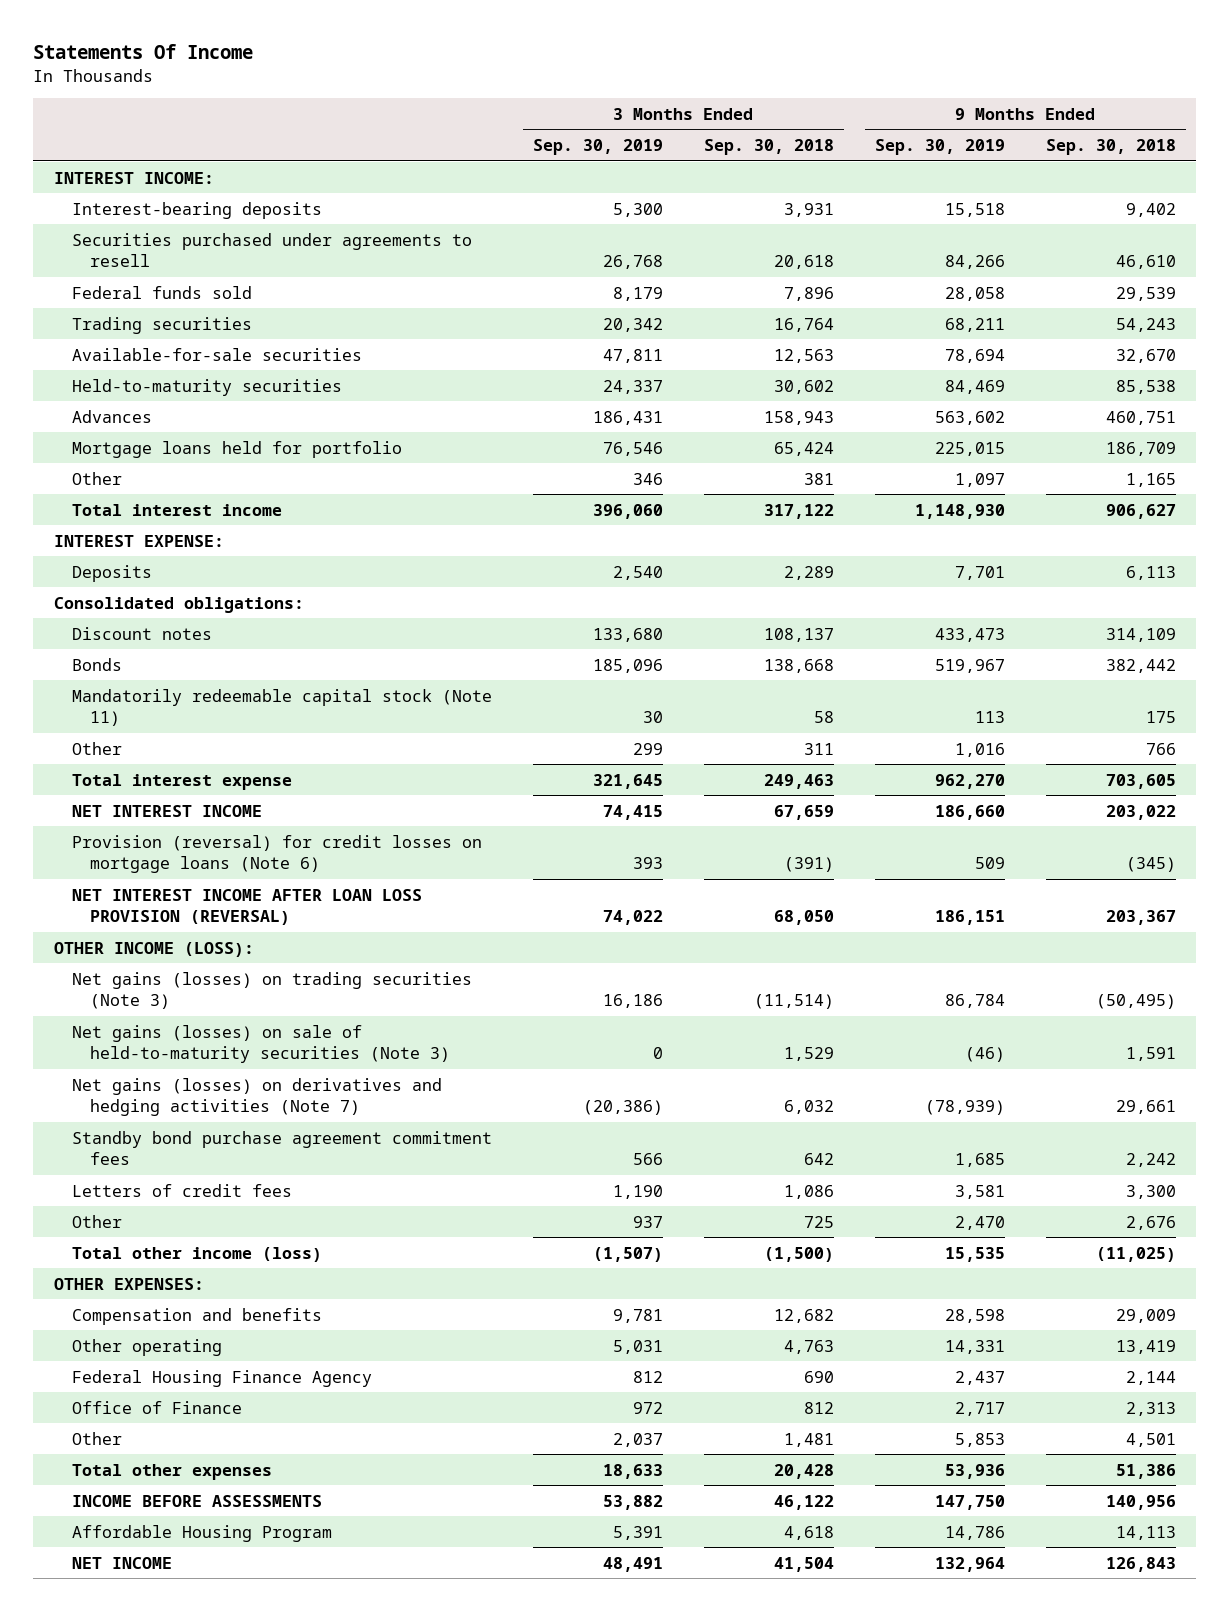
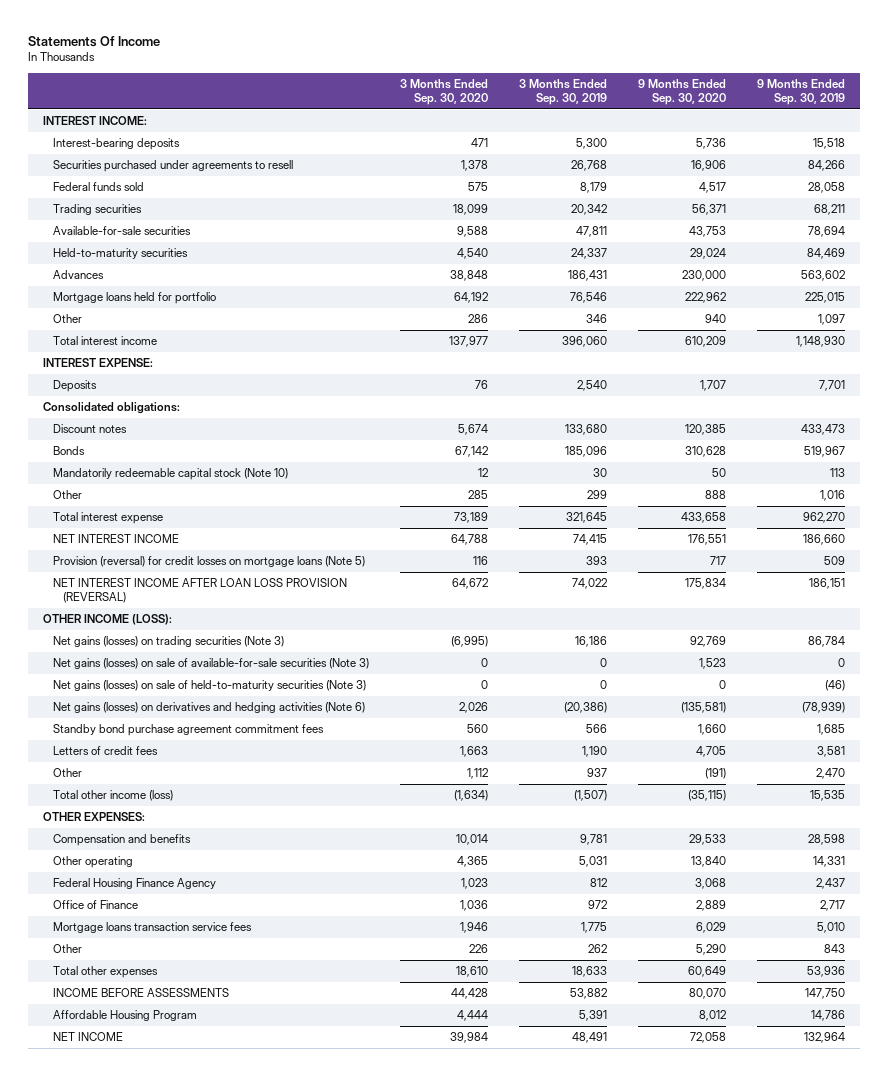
- | 3 Months Ended Sep. 30, 2019 | 3 Months Ended Sep. 30, 2018 | 9 Months Ended Sep. 30, 2019 | 9 Months Ended Sep. 30, 2018
+ | 3 Months Ended Sep. 30, 2020 | 3 Months Ended Sep. 30, 2019 | 9 Months Ended Sep. 30, 2020 | 9 Months Ended Sep. 30, 2019
- Mandatorily redeemable capital stock (Note 11) | 30 | 58 | 113 | 175
+ Mandatorily redeemable capital stock (Note 10) | 12 | 30 | 50 | 113
- Provision (reversal) for credit losses on mortgage loans (Note 6) | 393 | (391) | 509 | (345)
+ Provision (reversal) for credit losses on mortgage loans (Note 5) | 116 | 393 | 717 | 509
+ Net gains (losses) on sale of available-for-sale securities (Note 3) | 0 | 0 | 1,523 | 0
- Net gains (losses) on derivatives and hedging activities (Note 7) | (20,386) | 6,032 | (78,939) | 29,661
+ Net gains (losses) on derivatives and hedging activities (Note 6) | 2,026 | (20,386) | (135,581) | (78,939)
- Other | 2,037 | 1,481 | 5,853 | 4,501
+ Mortgage loans transaction service fees | 1,946 | 1,775 | 6,029 | 5,010
+ Other | 226 | 262 | 5,290 | 843

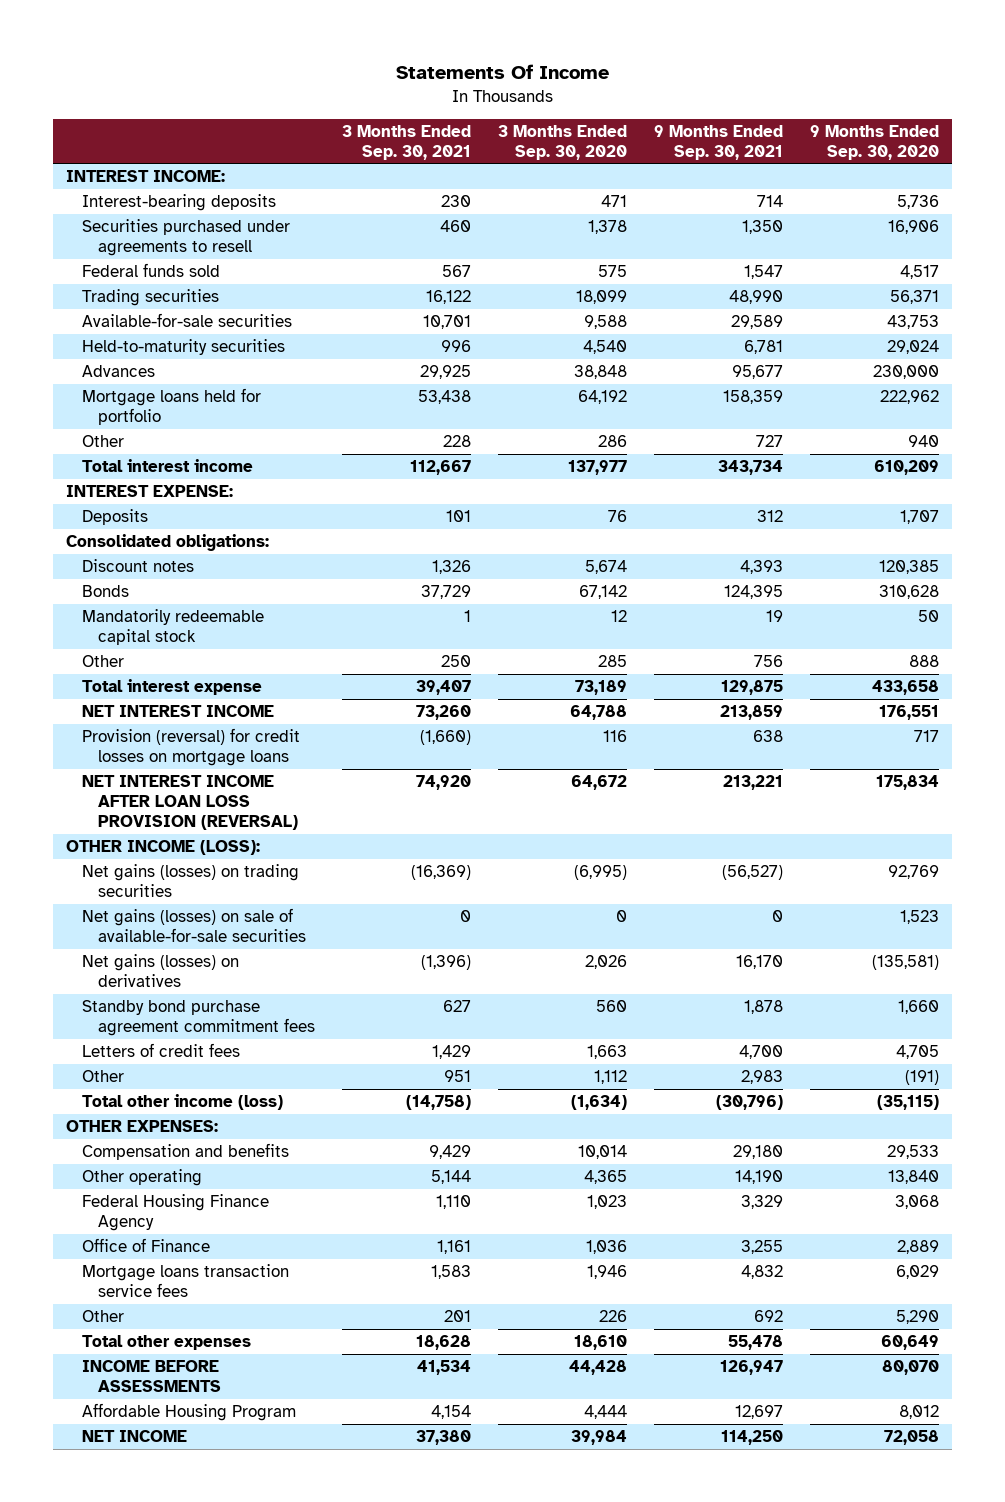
- | 3 Months Ended Sep. 30, 2020 | 3 Months Ended Sep. 30, 2019 | 9 Months Ended Sep. 30, 2020 | 9 Months Ended Sep. 30, 2019
+ | 3 Months Ended Sep. 30, 2021 | 3 Months Ended Sep. 30, 2020 | 9 Months Ended Sep. 30, 2021 | 9 Months Ended Sep. 30, 2020
- Mandatorily redeemable capital stock (Note 10) | 12 | 30 | 50 | 113
+ Mandatorily redeemable capital stock | 1 | 12 | 19 | 50
- Provision (reversal) for credit losses on mortgage loans (Note 5) | 116 | 393 | 717 | 509
+ Provision (reversal) for credit losses on mortgage loans | (1,660) | 116 | 638 | 717
- Net gains (losses) on trading securities (Note 3) | (6,995) | 16,186 | 92,769 | 86,784
- Net gains (losses) on sale of available-for-sale securities (Note 3) | 0 | 0 | 1,523 | 0
- Net gains (losses) on sale of held-to-maturity securities (Note 3) | 0 | 0 | 0 | (46)
- Net gains (losses) on derivatives and hedging activities (Note 6) | 2,026 | (20,386) | (135,581) | (78,939)
+ Net gains (losses) on trading securities | (16,369) | (6,995) | (56,527) | 92,769
+ Net gains (losses) on sale of available-for-sale securities | 0 | 0 | 0 | 1,523
+ Net gains (losses) on derivatives | (1,396) | 2,026 | 16,170 | (135,581)

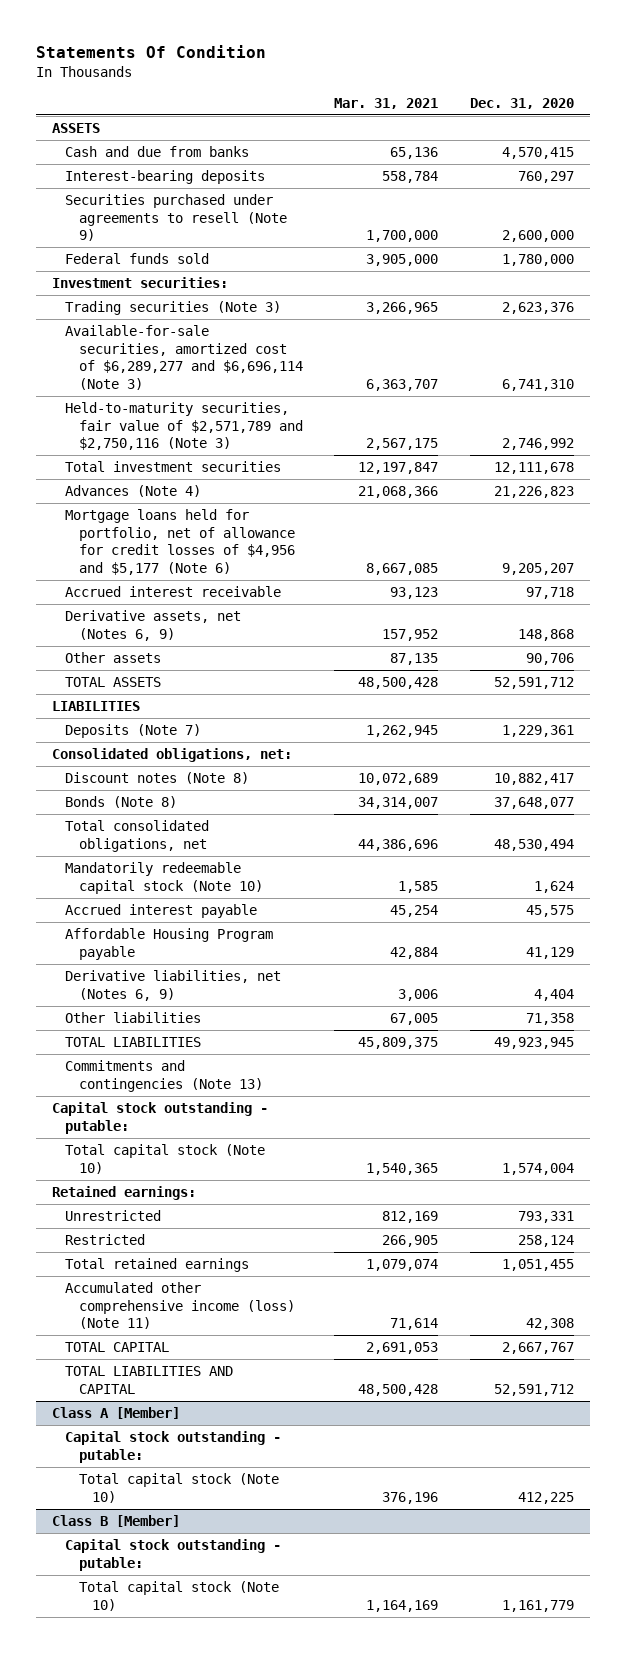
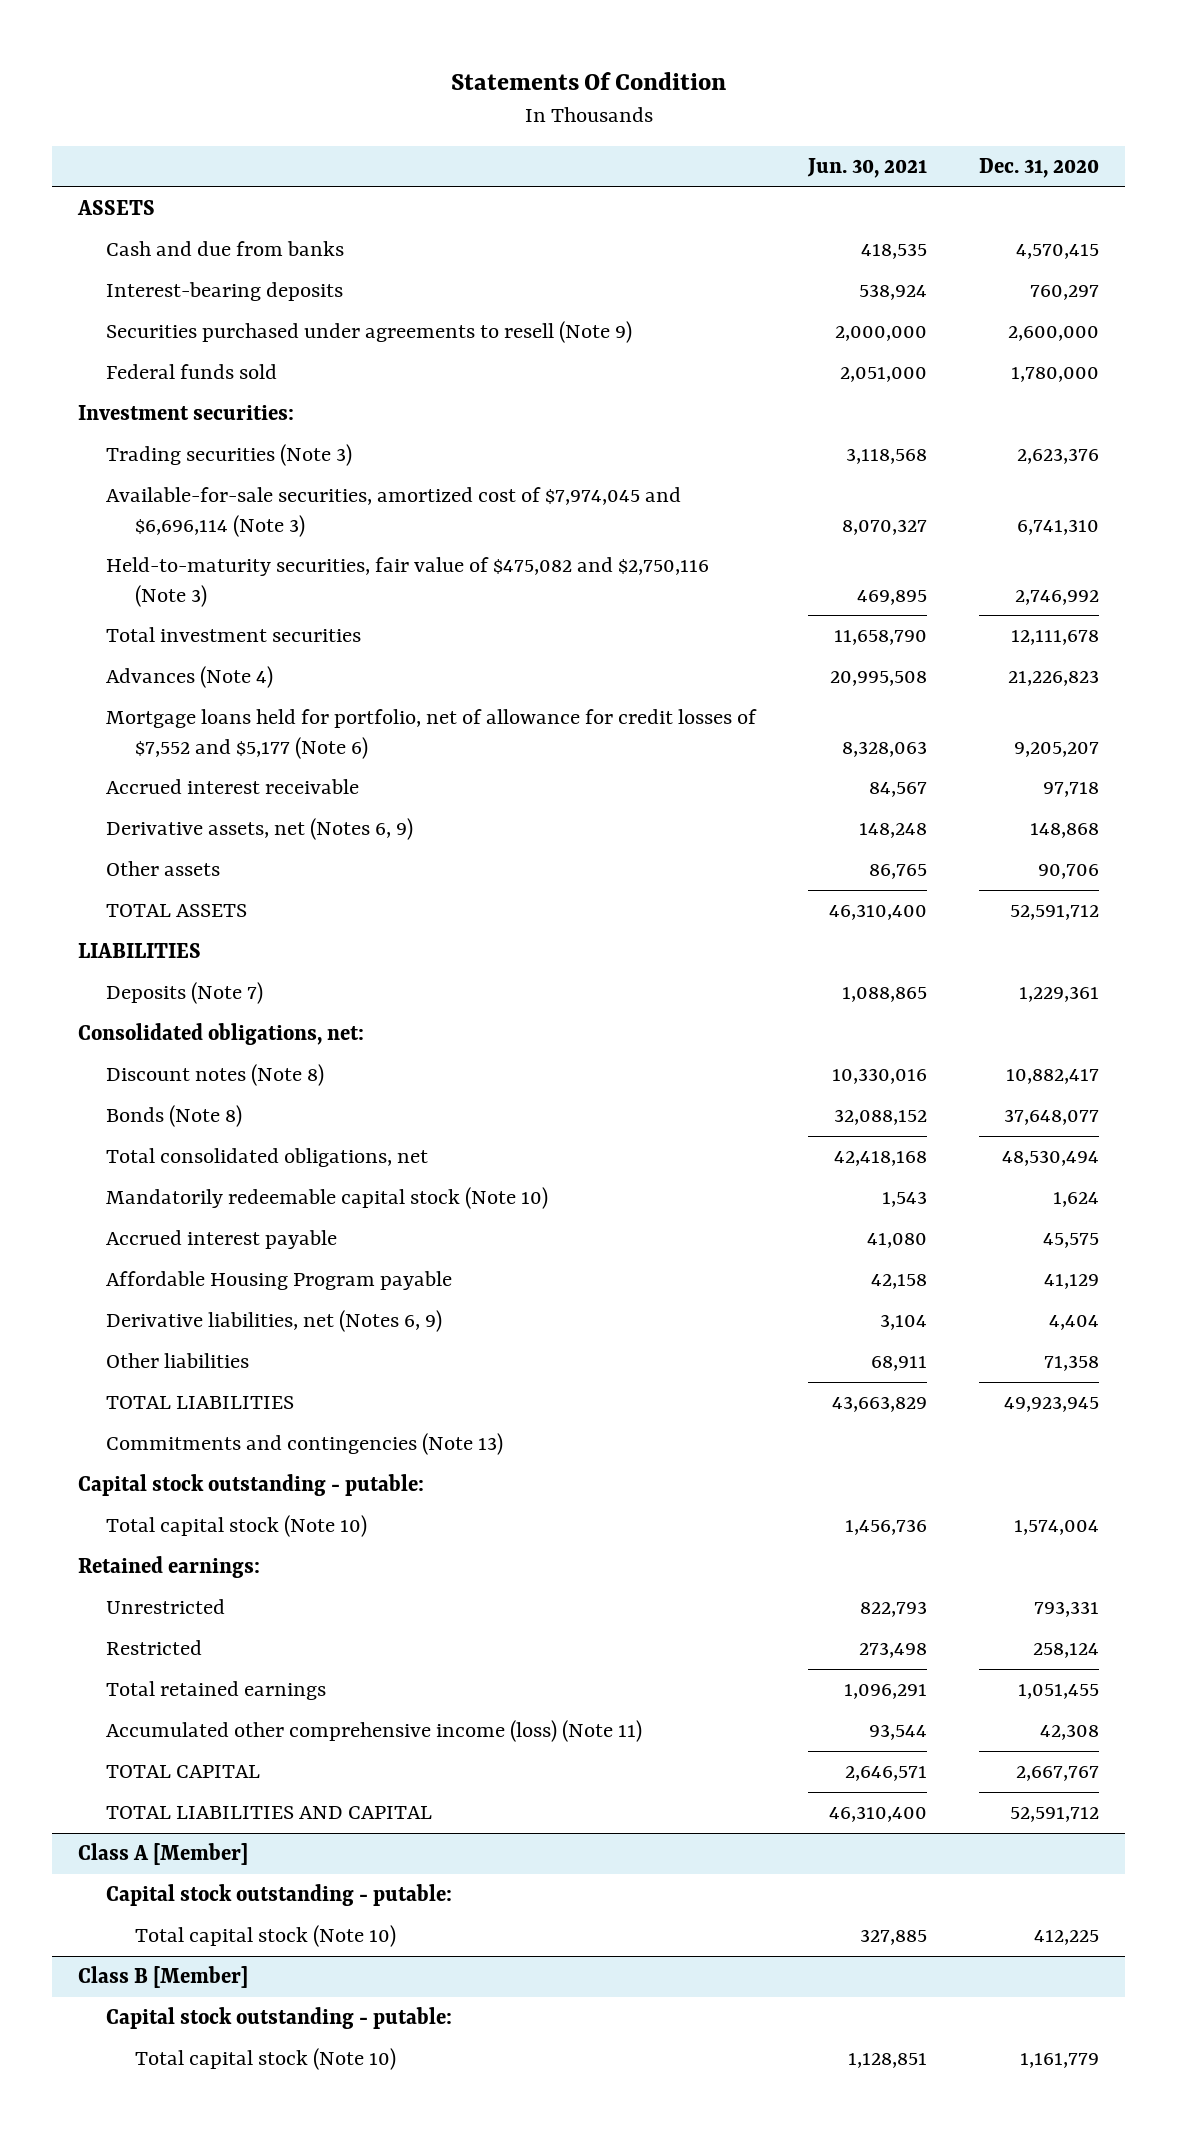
- | Mar. 31, 2021 | Dec. 31, 2020
+ | Jun. 30, 2021 | Dec. 31, 2020
- Available-for-sale securities, amortized cost of $6,289,277 and $6,696,114 (Note 3) | 6,363,707 | 6,741,310
- Held-to-maturity securities, fair value of $2,571,789 and $2,750,116 (Note 3) | 2,567,175 | 2,746,992
+ Available-for-sale securities, amortized cost of $7,974,045 and $6,696,114 (Note 3) | 8,070,327 | 6,741,310
+ Held-to-maturity securities, fair value of $475,082 and $2,750,116 (Note 3) | 469,895 | 2,746,992
- Mortgage loans held for portfolio, net of allowance for credit losses of $4,956 and $5,177 (Note 6) | 8,667,085 | 9,205,207
+ Mortgage loans held for portfolio, net of allowance for credit losses of $7,552 and $5,177 (Note 6) | 8,328,063 | 9,205,207

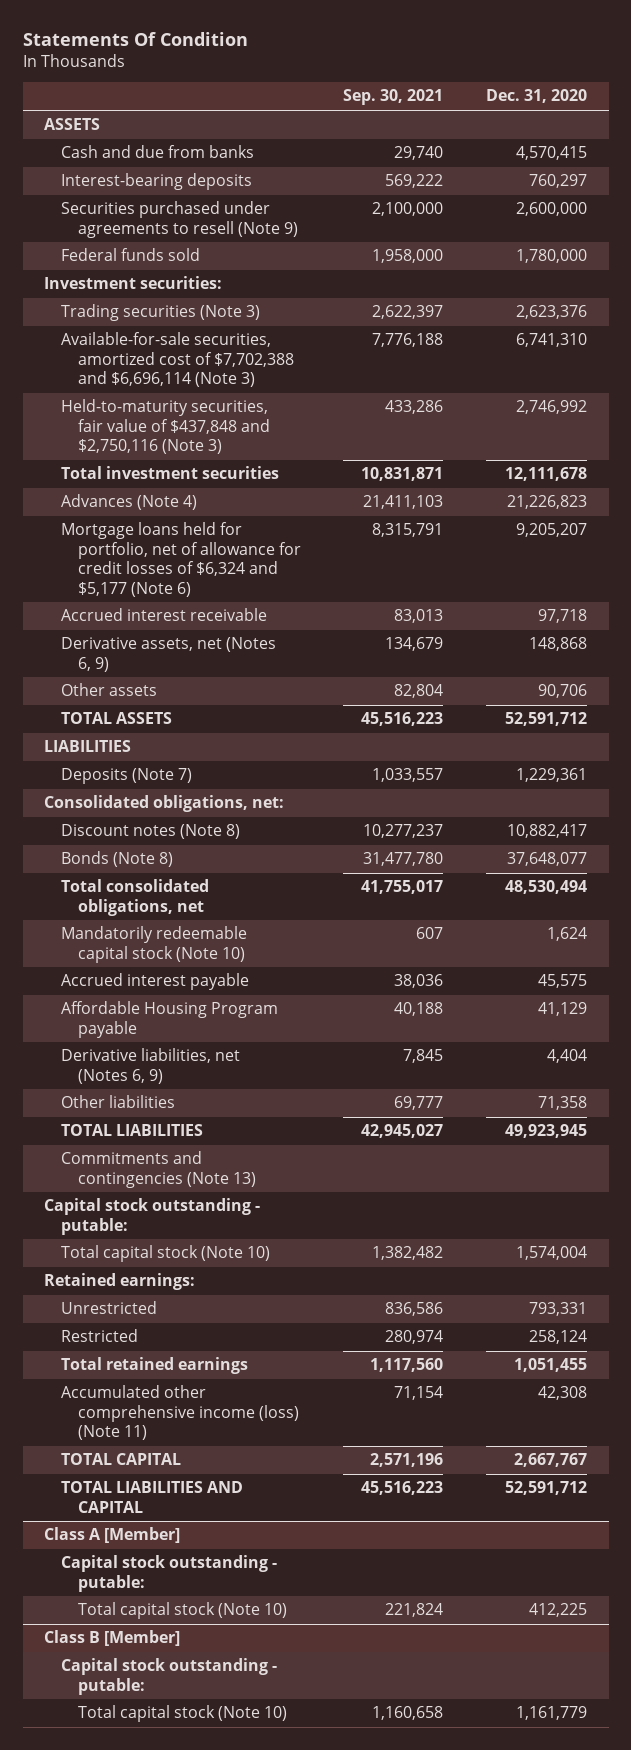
- | Jun. 30, 2021 | Dec. 31, 2020
+ | Sep. 30, 2021 | Dec. 31, 2020
- Available-for-sale securities, amortized cost of $7,974,045 and $6,696,114 (Note 3) | 8,070,327 | 6,741,310
- Held-to-maturity securities, fair value of $475,082 and $2,750,116 (Note 3) | 469,895 | 2,746,992
+ Available-for-sale securities, amortized cost of $7,702,388 and $6,696,114 (Note 3) | 7,776,188 | 6,741,310
+ Held-to-maturity securities, fair value of $437,848 and $2,750,116 (Note 3) | 433,286 | 2,746,992
- Mortgage loans held for portfolio, net of allowance for credit losses of $7,552 and $5,177 (Note 6) | 8,328,063 | 9,205,207
+ Mortgage loans held for portfolio, net of allowance for credit losses of $6,324 and $5,177 (Note 6) | 8,315,791 | 9,205,207

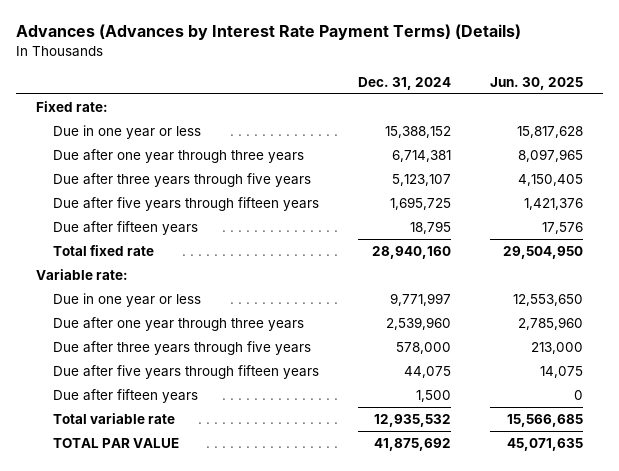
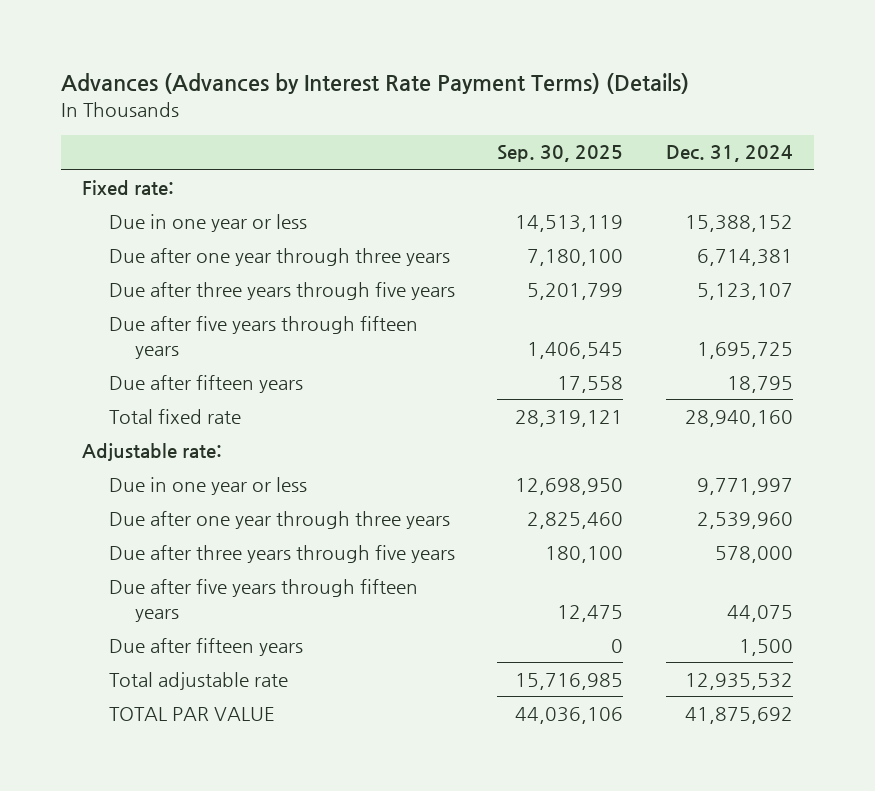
- | Dec. 31, 2024 | Jun. 30, 2025
+ | Sep. 30, 2025 | Dec. 31, 2024
- Variable rate:
+ Adjustable rate:
- Total variable rate | 12,935,532 | 15,566,685
+ Total adjustable rate | 15,716,985 | 12,935,532

